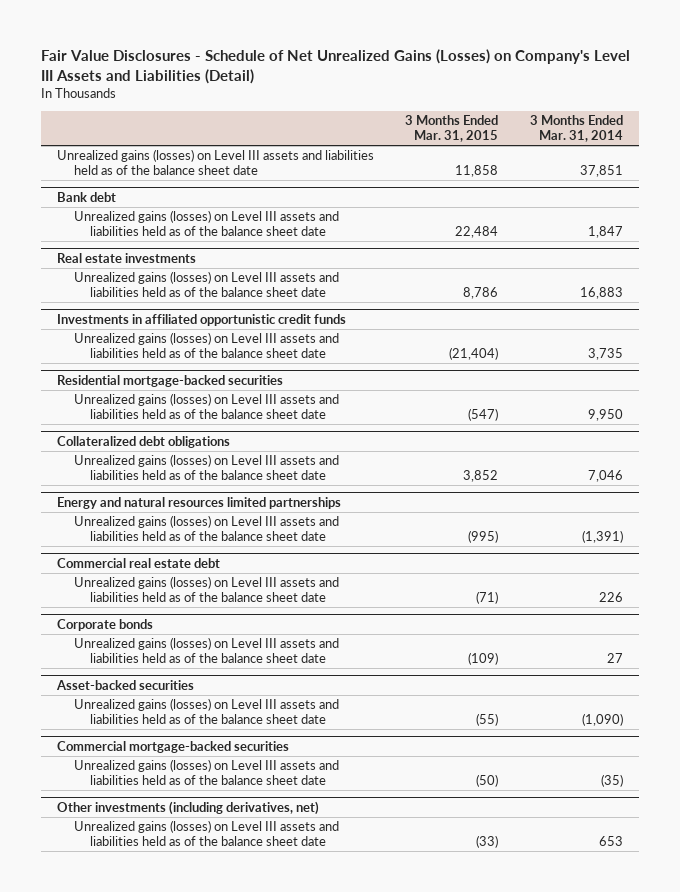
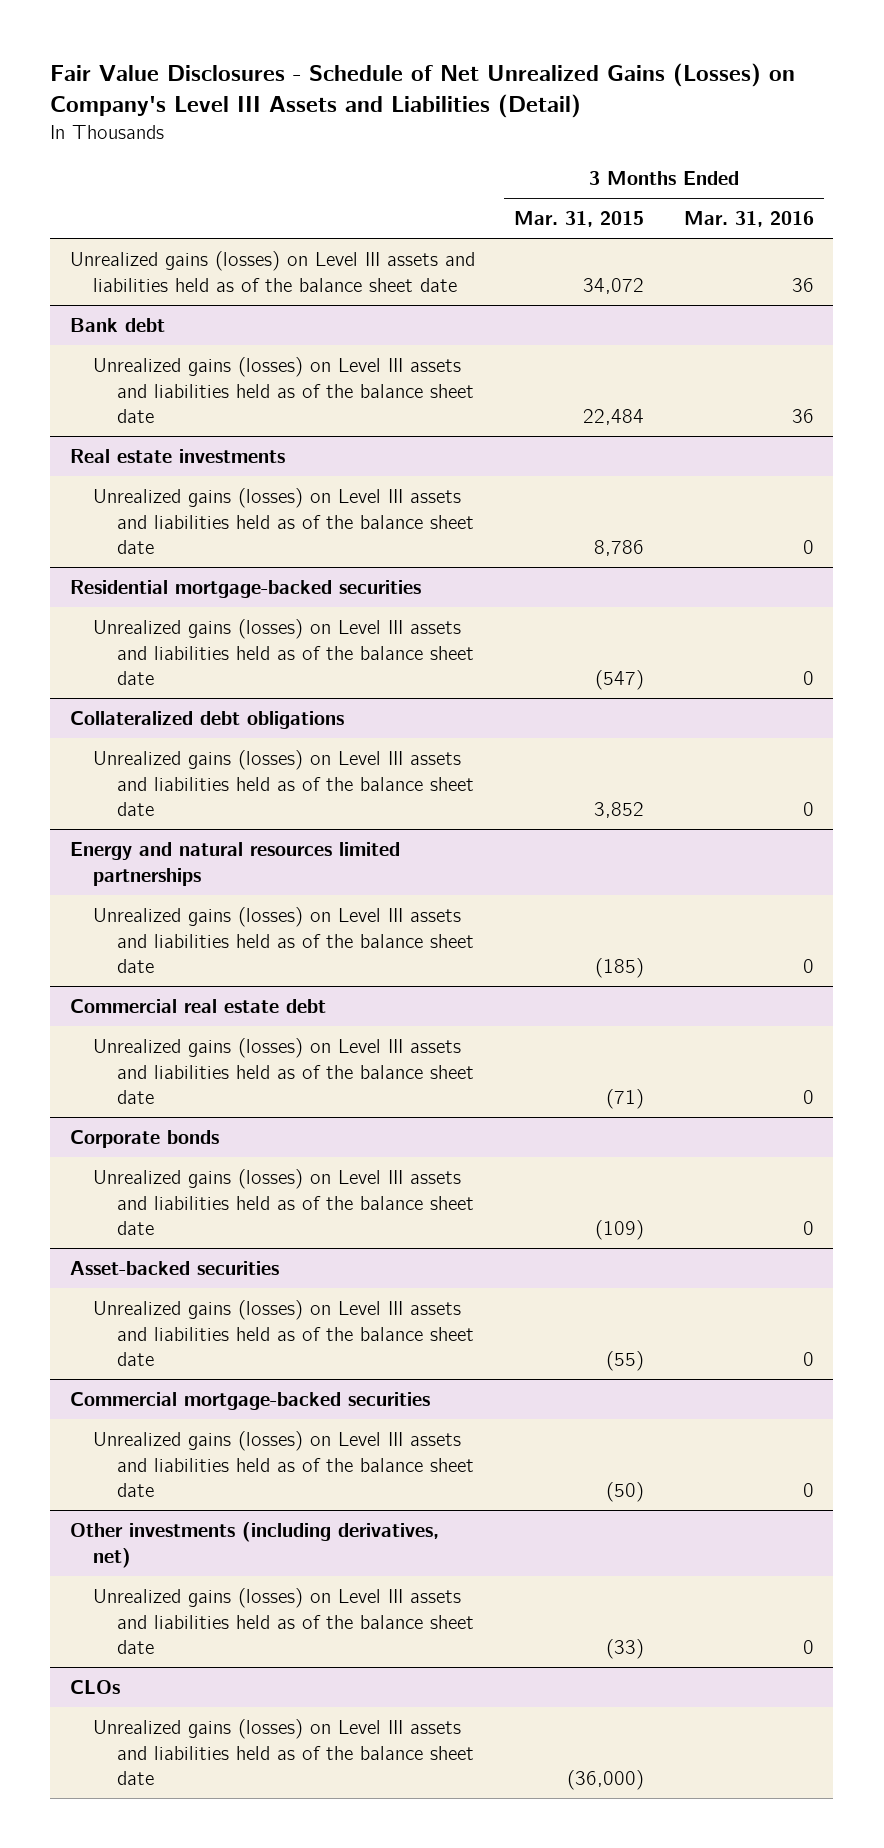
- | 3 Months Ended Mar. 31, 2015 | 3 Months Ended Mar. 31, 2014
+ | 3 Months Ended Mar. 31, 2015 | 3 Months Ended Mar. 31, 2016
- Unrealized gains (losses) on Level III assets and liabilities held as of the balance sheet date | 11,858 | 37,851
+ Unrealized gains (losses) on Level III assets and liabilities held as of the balance sheet date | 34,072 | 36
- Investments in affiliated opportunistic credit funds
- Unrealized gains (losses) on Level III assets and liabilities held as of the balance sheet date | (21,404) | 3,735
@ Energy and natural resources limited partnerships
- Unrealized gains (losses) on Level III assets and liabilities held as of the balance sheet date | (995) | (1,391)
+ Unrealized gains (losses) on Level III assets and liabilities held as of the balance sheet date | (185) | 0
+ CLOs
+ Unrealized gains (losses) on Level III assets and liabilities held as of the balance sheet date | (36,000) |

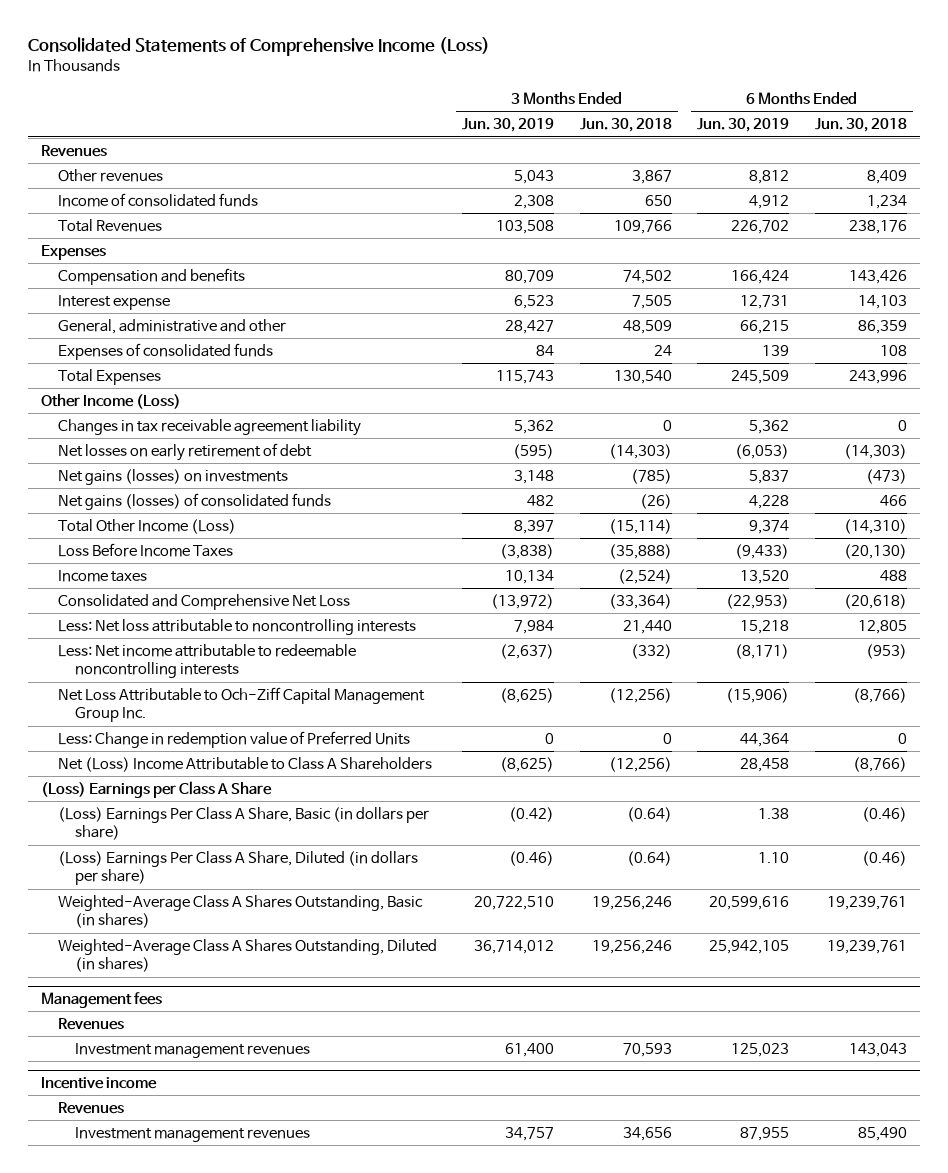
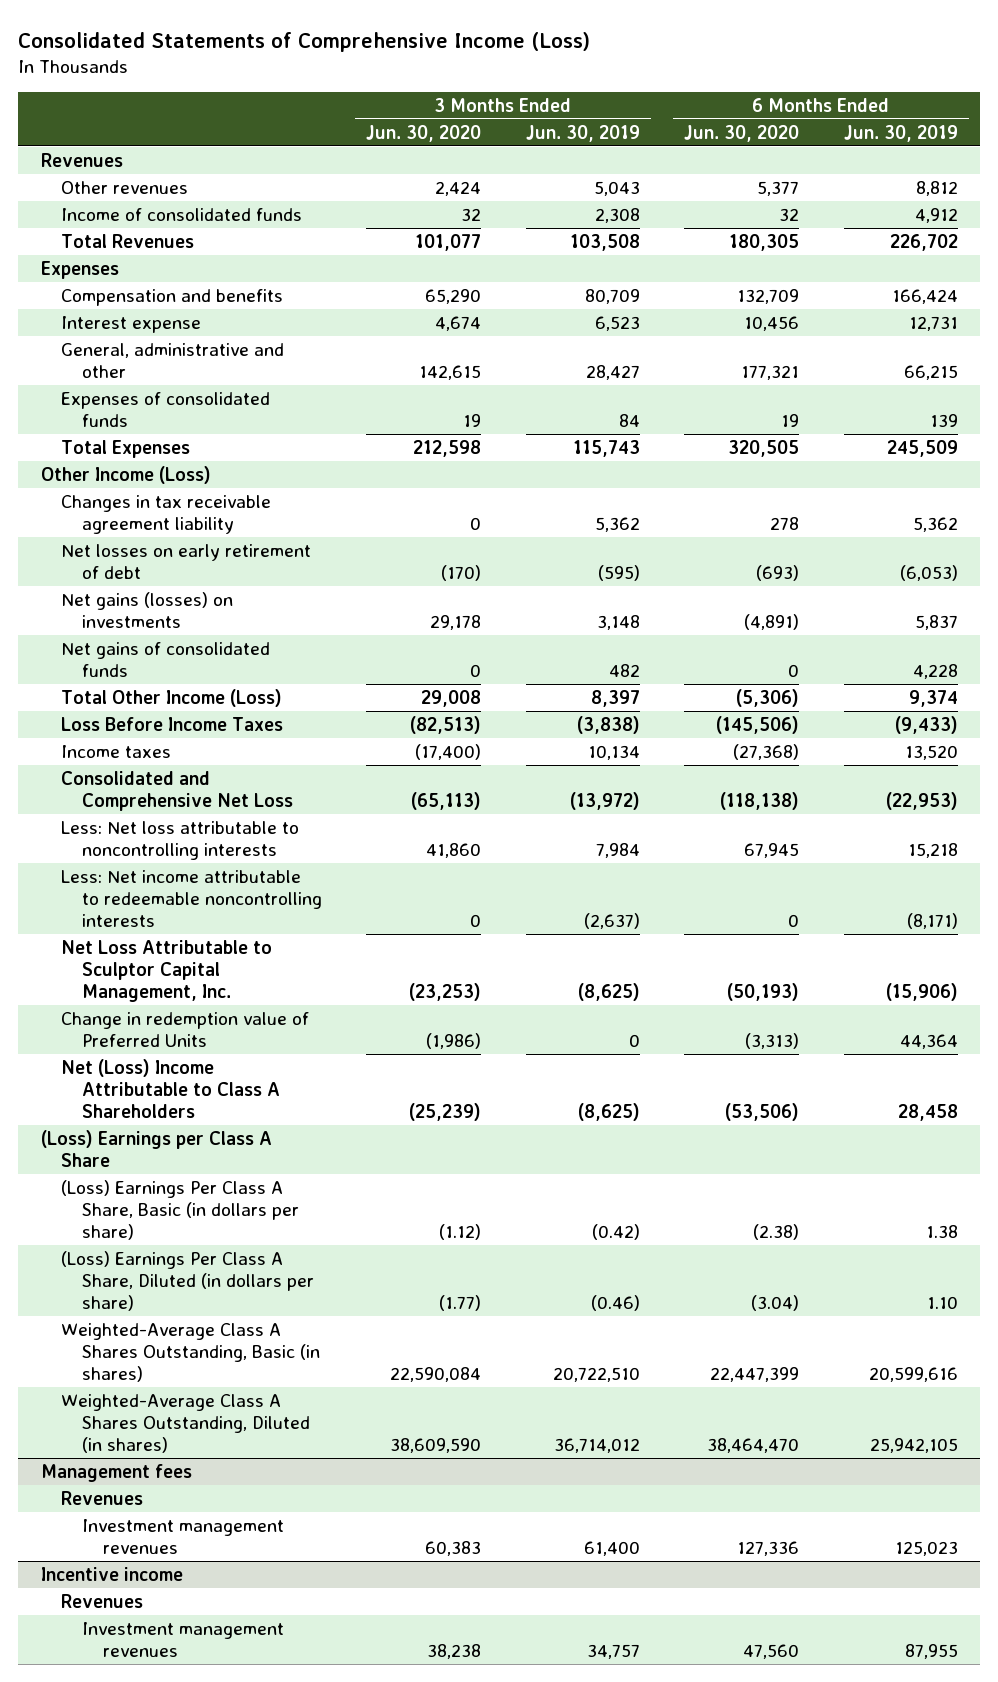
- | 3 Months Ended Jun. 30, 2019 | 3 Months Ended Jun. 30, 2018 | 6 Months Ended Jun. 30, 2019 | 6 Months Ended Jun. 30, 2018
+ | 3 Months Ended Jun. 30, 2020 | 3 Months Ended Jun. 30, 2019 | 6 Months Ended Jun. 30, 2020 | 6 Months Ended Jun. 30, 2019
- Net gains (losses) of consolidated funds | 482 | (26) | 4,228 | 466
+ Net gains of consolidated funds | 0 | 482 | 0 | 4,228
- Net Loss Attributable to Och-Ziff Capital Management Group Inc. | (8,625) | (12,256) | (15,906) | (8,766)
- Less: Change in redemption value of Preferred Units | 0 | 0 | 44,364 | 0
+ Net Loss Attributable to Sculptor Capital Management, Inc. | (23,253) | (8,625) | (50,193) | (15,906)
+ Change in redemption value of Preferred Units | (1,986) | 0 | (3,313) | 44,364

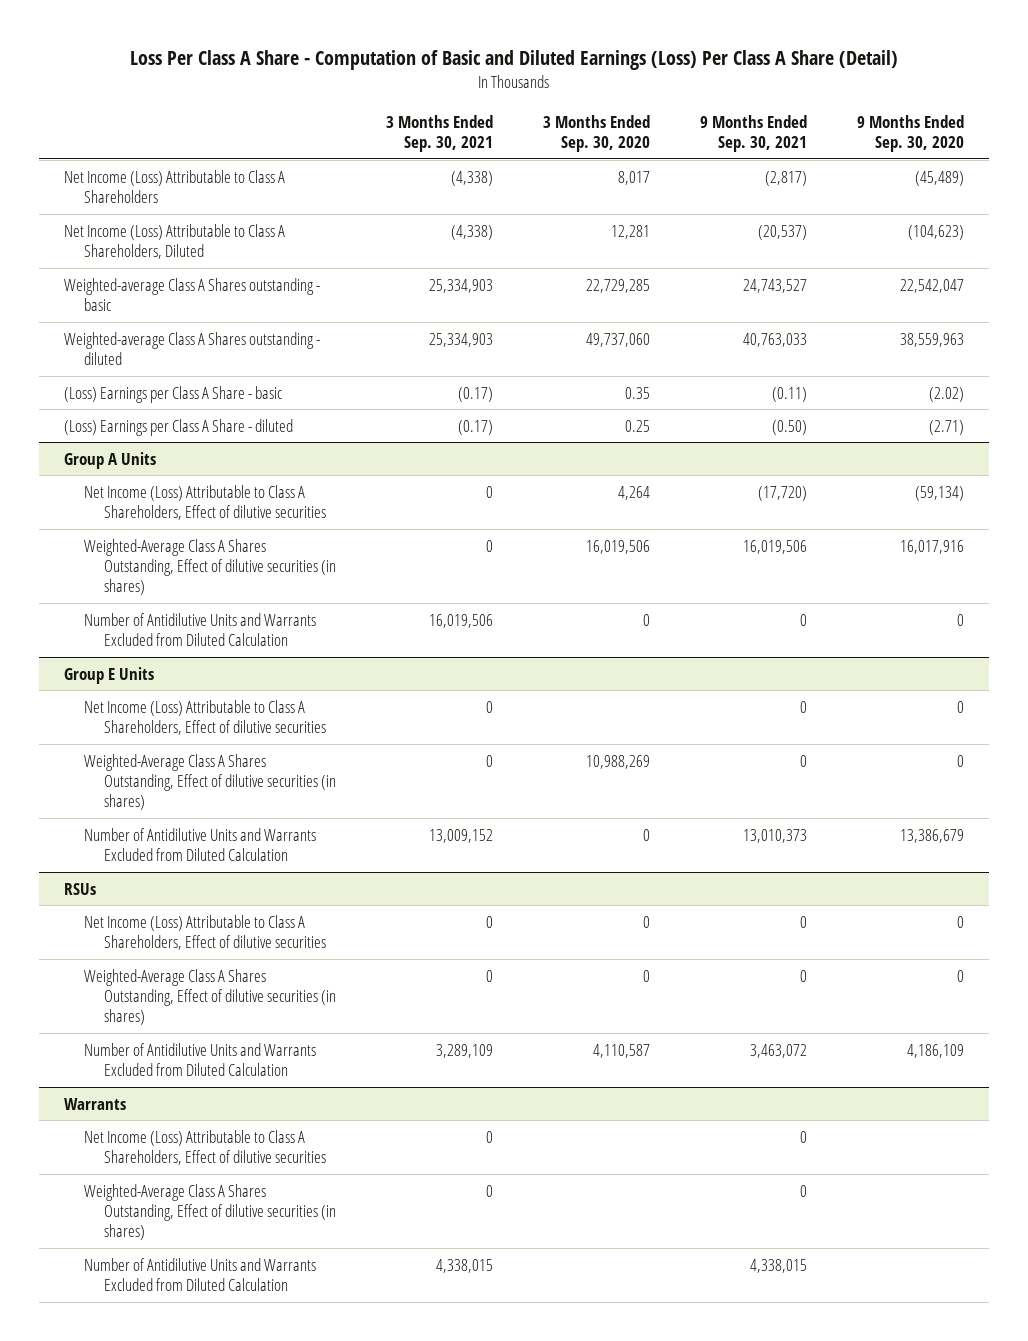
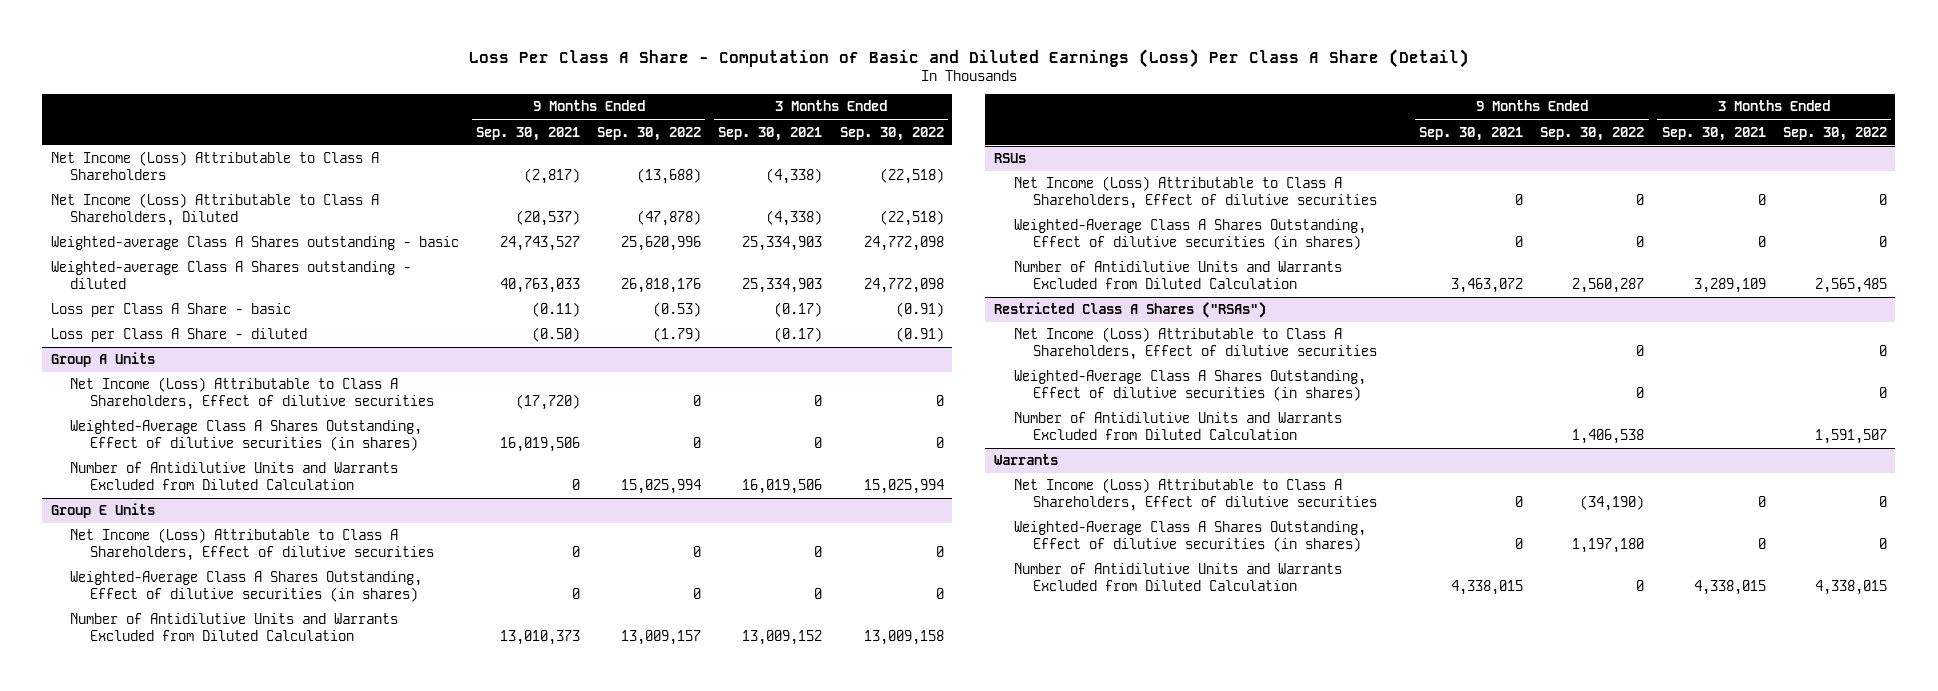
- | 3 Months Ended Sep. 30, 2021 | 3 Months Ended Sep. 30, 2020 | 9 Months Ended Sep. 30, 2021 | 9 Months Ended Sep. 30, 2020
+ | 9 Months Ended Sep. 30, 2021 | 9 Months Ended Sep. 30, 2022 | 3 Months Ended Sep. 30, 2021 | 3 Months Ended Sep. 30, 2022
- (Loss) Earnings per Class A Share - basic | (0.17) | 0.35 | (0.11) | (2.02)
- (Loss) Earnings per Class A Share - diluted | (0.17) | 0.25 | (0.50) | (2.71)
+ Loss per Class A Share - basic | (0.11) | (0.53) | (0.17) | (0.91)
+ Loss per Class A Share - diluted | (0.50) | (1.79) | (0.17) | (0.91)
+ Restricted Class A Shares ("RSAs")
+ Net Income (Loss) Attributable to Class A Shareholders, Effect of dilutive securities | | 0 | | 0
+ Weighted-Average Class A Shares Outstanding, Effect of dilutive securities (in shares) | | 0 | | 0
+ Number of Antidilutive Units and Warrants Excluded from Diluted Calculation | | 1,406,538 | | 1,591,507

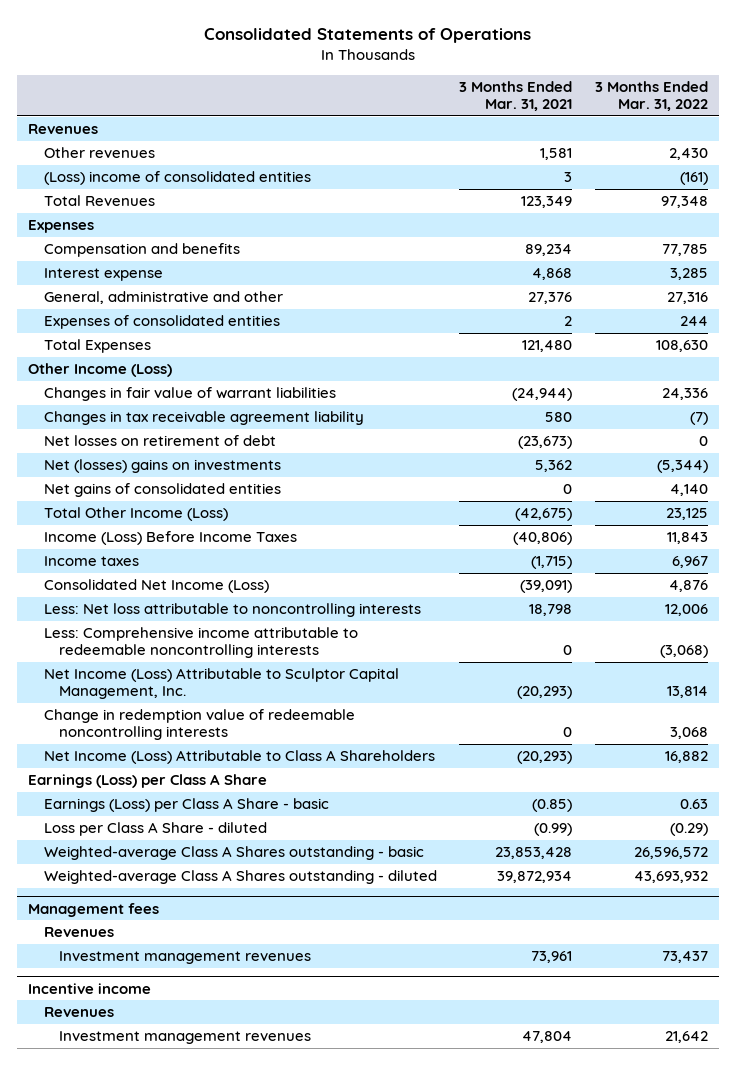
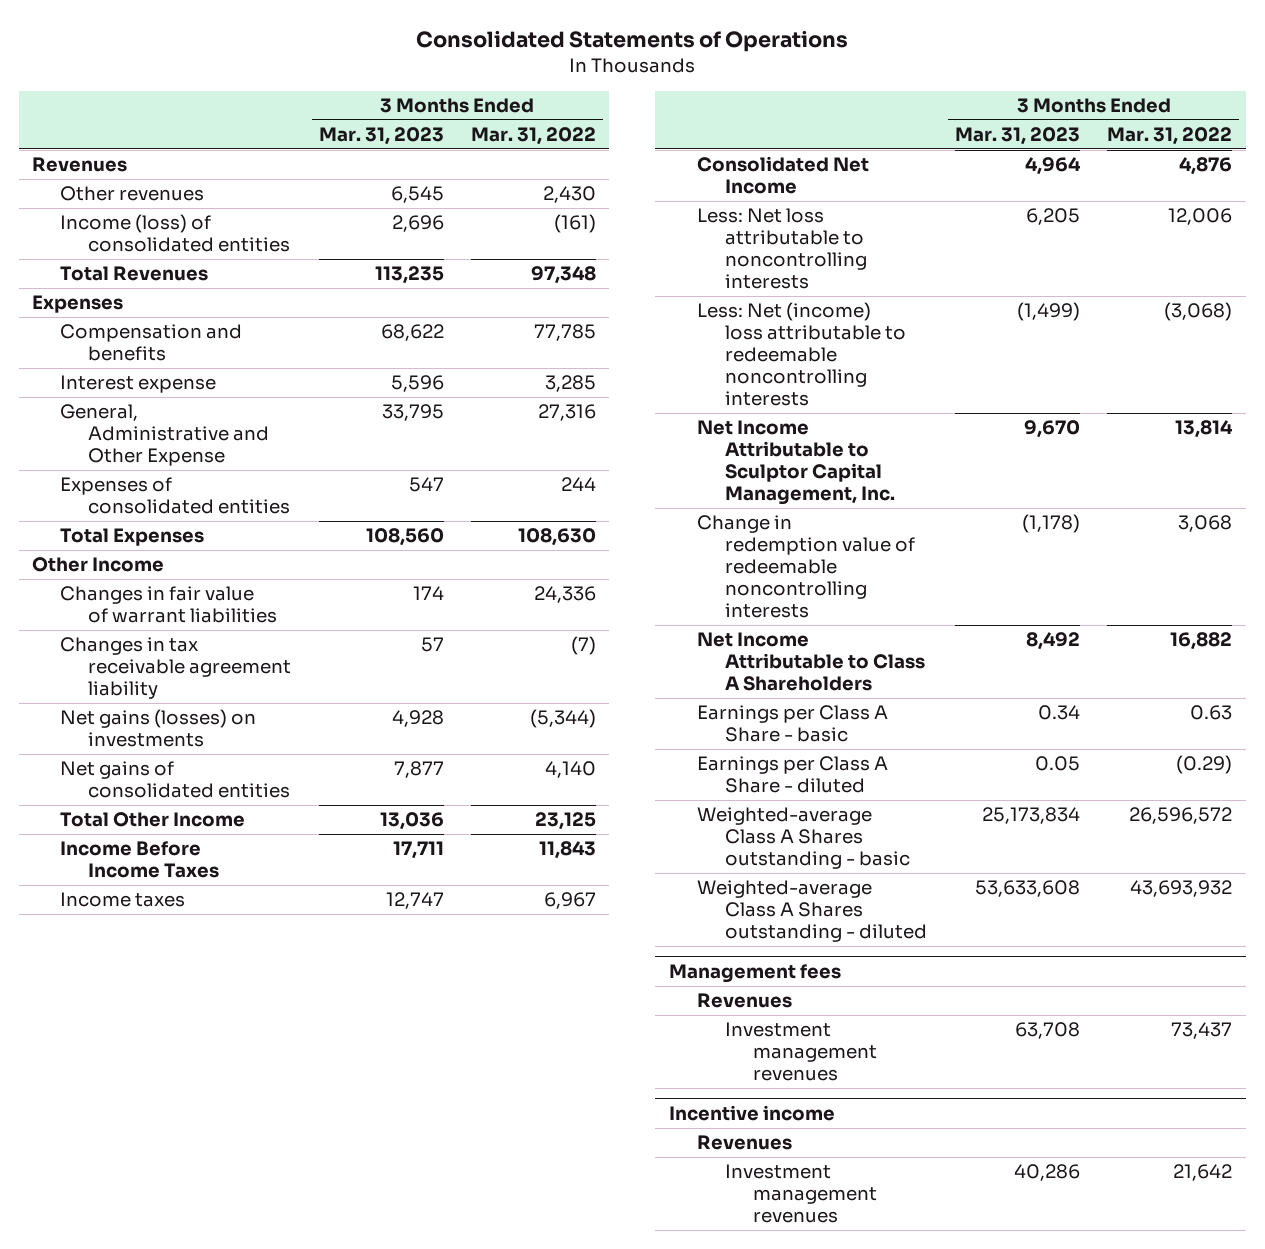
- | 3 Months Ended Mar. 31, 2021 | 3 Months Ended Mar. 31, 2022
+ | 3 Months Ended Mar. 31, 2023 | 3 Months Ended Mar. 31, 2022
- (Loss) income of consolidated entities | 3 | (161)
+ Income (loss) of consolidated entities | 2,696 | (161)
- General, administrative and other | 27,376 | 27,316
+ General, Administrative and Other Expense | 33,795 | 27,316
- Other Income (Loss)
+ Other Income
- Net losses on retirement of debt | (23,673) | 0
- Net (losses) gains on investments | 5,362 | (5,344)
+ Net gains (losses) on investments | 4,928 | (5,344)
- Total Other Income (Loss) | (42,675) | 23,125
- Income (Loss) Before Income Taxes | (40,806) | 11,843
+ Total Other Income | 13,036 | 23,125
+ Income Before Income Taxes | 17,711 | 11,843
- Consolidated Net Income (Loss) | (39,091) | 4,876
+ Consolidated Net Income | 4,964 | 4,876
- Less: Comprehensive income attributable to redeemable noncontrolling interests | 0 | (3,068)
- Net Income (Loss) Attributable to Sculptor Capital Management, Inc. | (20,293) | 13,814
+ Less: Net (income) loss attributable to redeemable noncontrolling interests | (1,499) | (3,068)
+ Net Income Attributable to Sculptor Capital Management, Inc. | 9,670 | 13,814
- Net Income (Loss) Attributable to Class A Shareholders | (20,293) | 16,882
- Earnings (Loss) per Class A Share
- Earnings (Loss) per Class A Share - basic | (0.85) | 0.63
- Loss per Class A Share - diluted | (0.99) | (0.29)
+ Net Income Attributable to Class A Shareholders | 8,492 | 16,882
+ Earnings per Class A Share - basic | 0.34 | 0.63
+ Earnings per Class A Share - diluted | 0.05 | (0.29)

